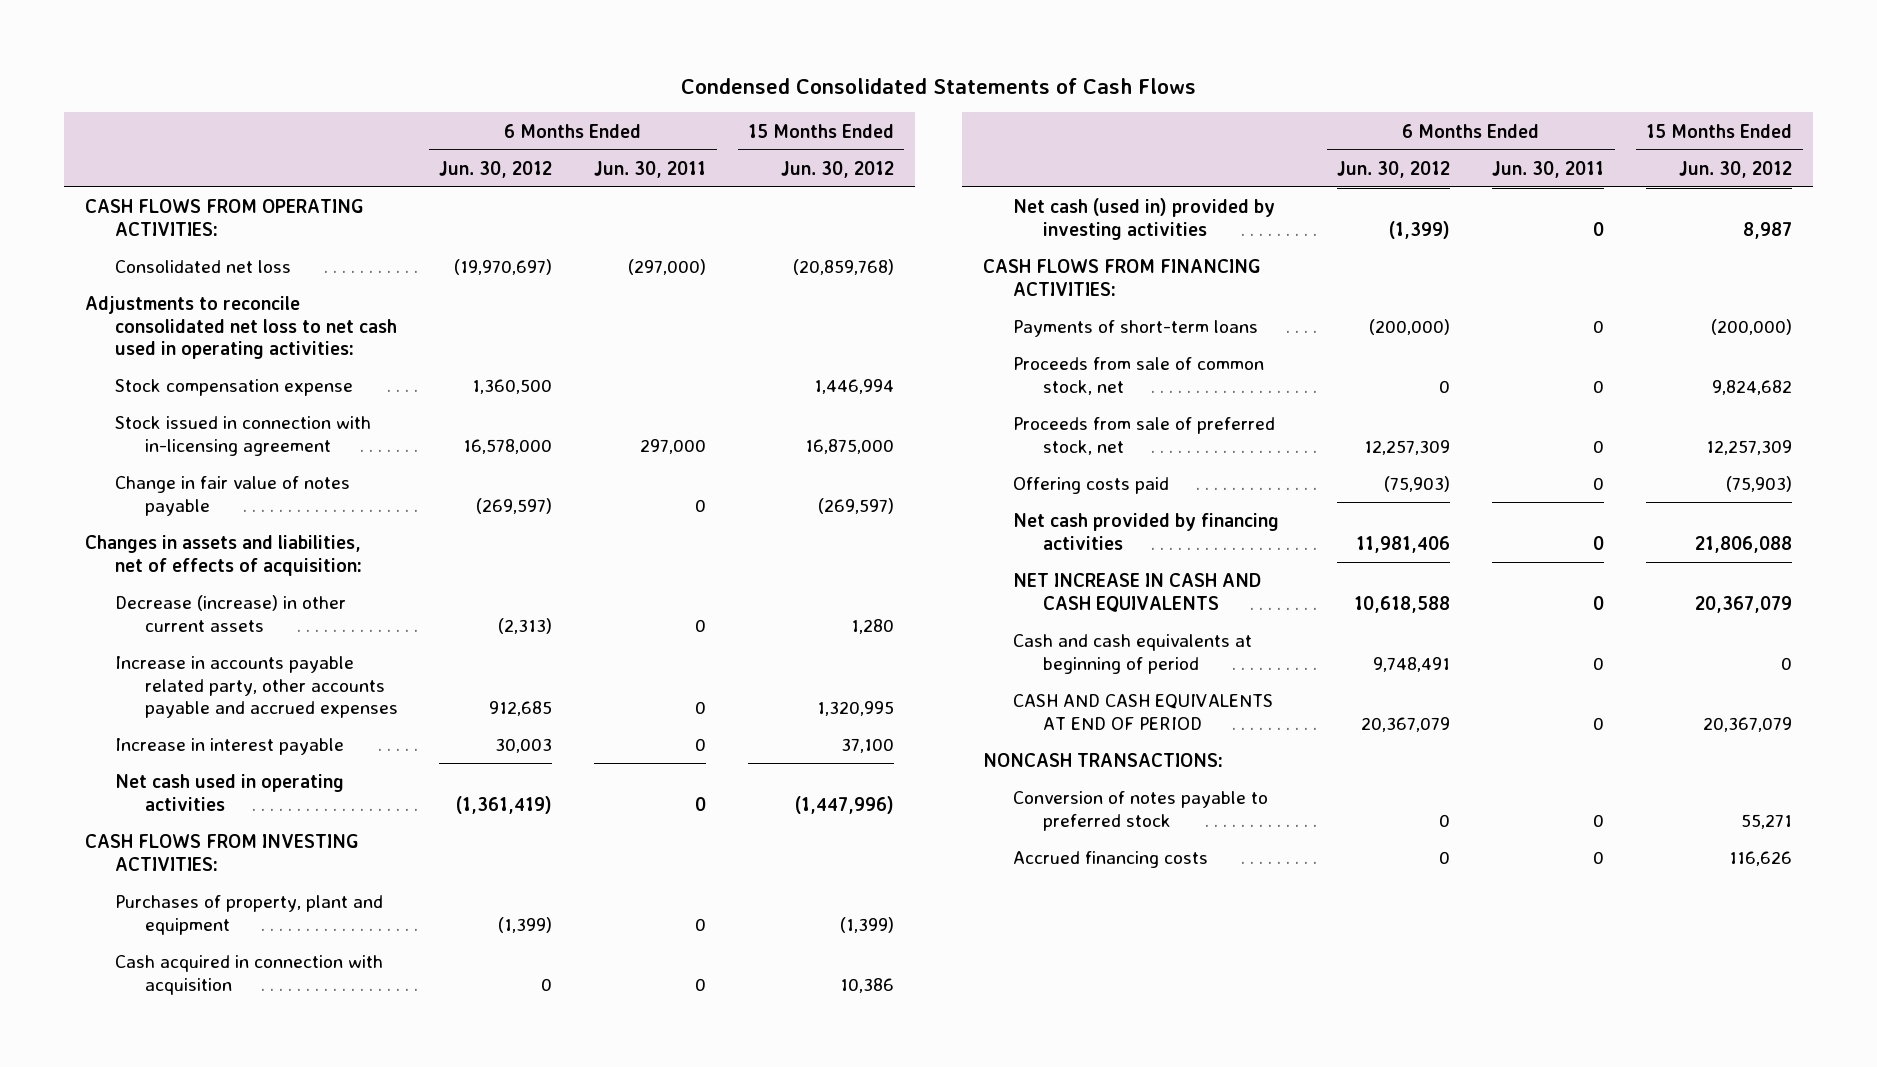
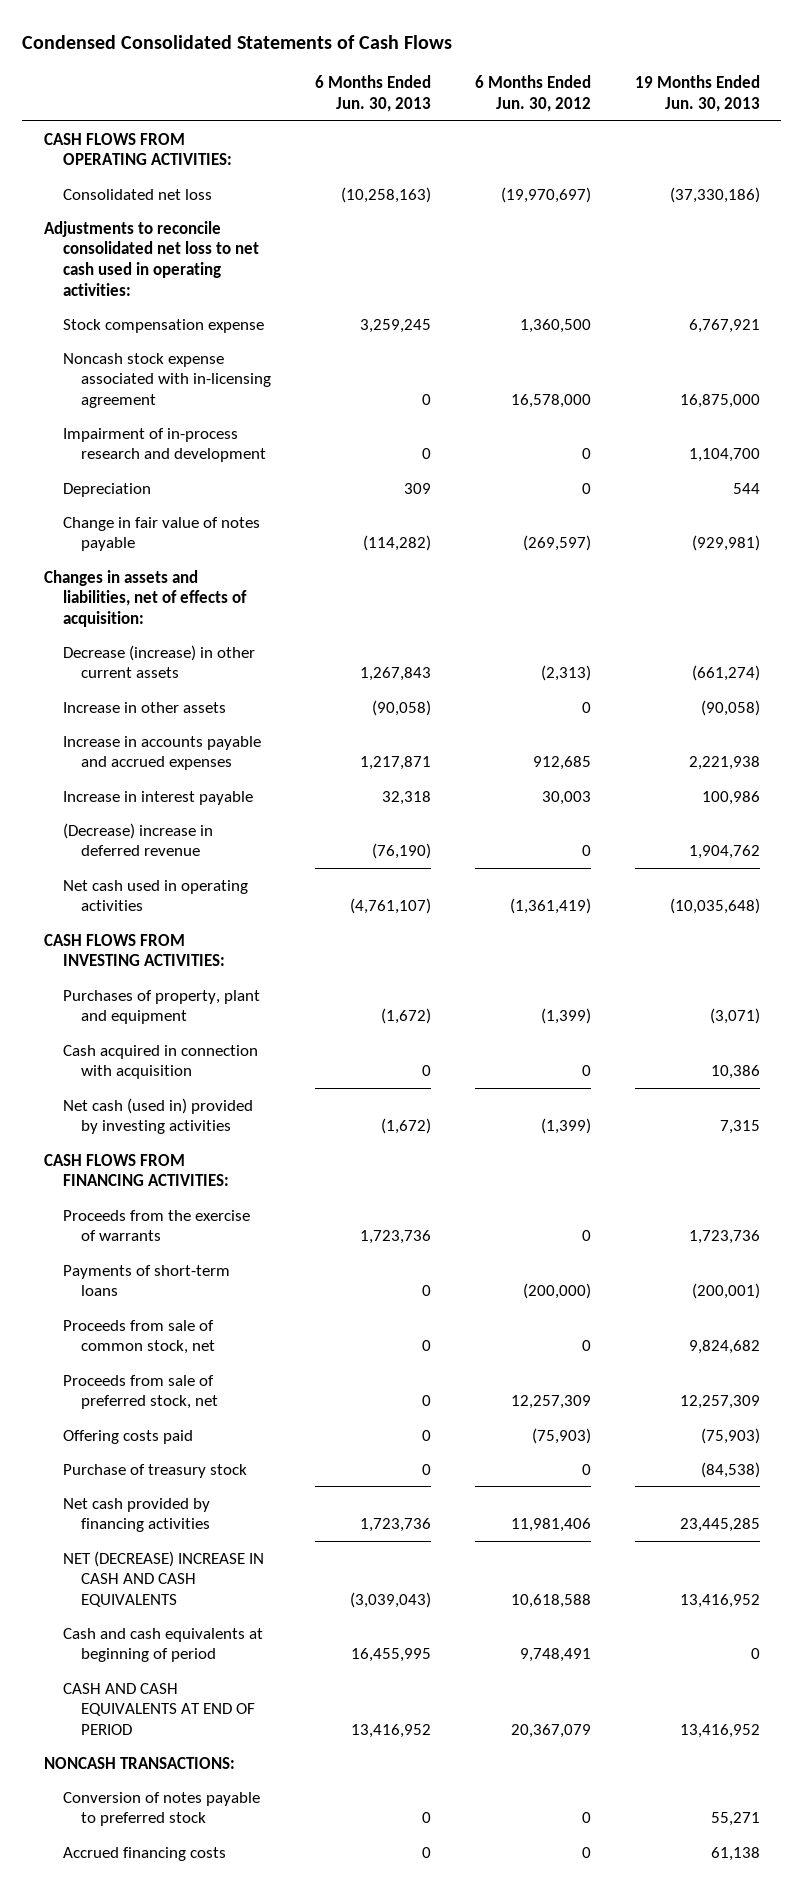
- | 6 Months Ended Jun. 30, 2012 | 6 Months Ended Jun. 30, 2011 | 15 Months Ended Jun. 30, 2012
+ | 6 Months Ended Jun. 30, 2013 | 6 Months Ended Jun. 30, 2012 | 19 Months Ended Jun. 30, 2013
- Stock issued in connection with in-licensing agreement | 16,578,000 | 297,000 | 16,875,000
+ Noncash stock expense associated with in-licensing agreement | 0 | 16,578,000 | 16,875,000
+ Impairment of in-process research and development | 0 | 0 | 1,104,700
+ Depreciation | 309 | 0 | 544
- Increase in accounts payable related party, other accounts payable and accrued expenses | 912,685 | 0 | 1,320,995
+ Increase in other assets | (90,058) | 0 | (90,058)
+ Increase in accounts payable and accrued expenses | 1,217,871 | 912,685 | 2,221,938
+ (Decrease) increase in deferred revenue | (76,190) | 0 | 1,904,762
+ Proceeds from the exercise of warrants | 1,723,736 | 0 | 1,723,736
+ Purchase of treasury stock | 0 | 0 | (84,538)
- NET INCREASE IN CASH AND CASH EQUIVALENTS | 10,618,588 | 0 | 20,367,079
+ NET (DECREASE) INCREASE IN CASH AND CASH EQUIVALENTS | (3,039,043) | 10,618,588 | 13,416,952

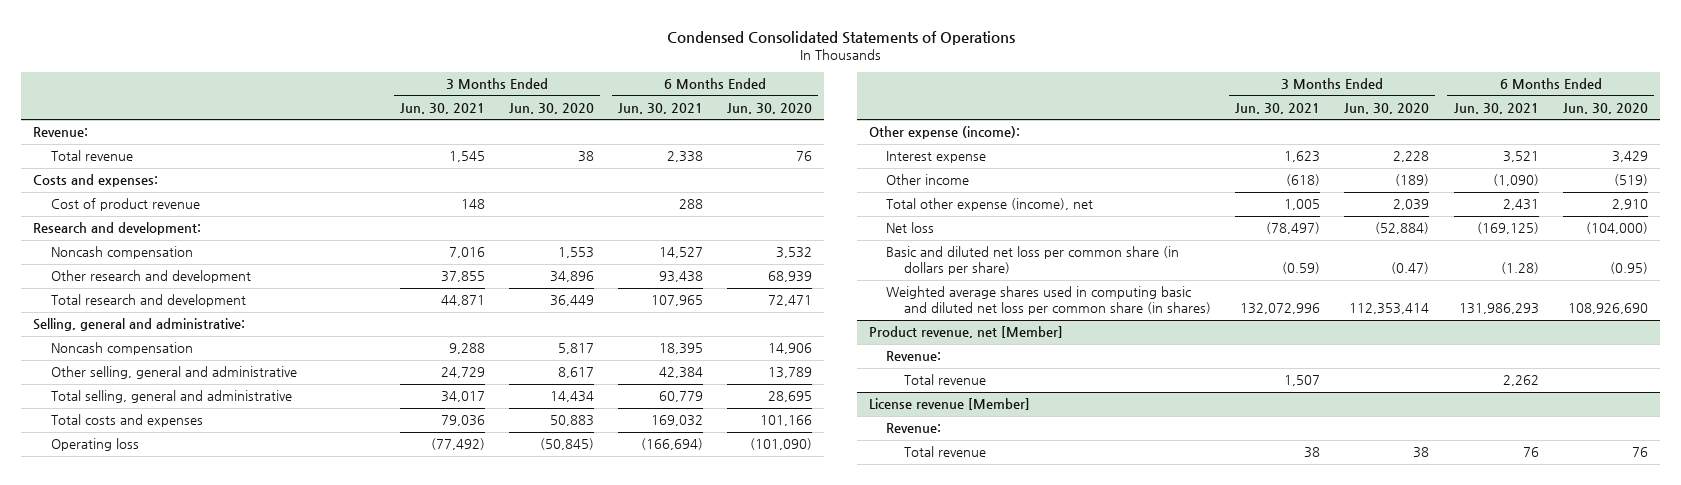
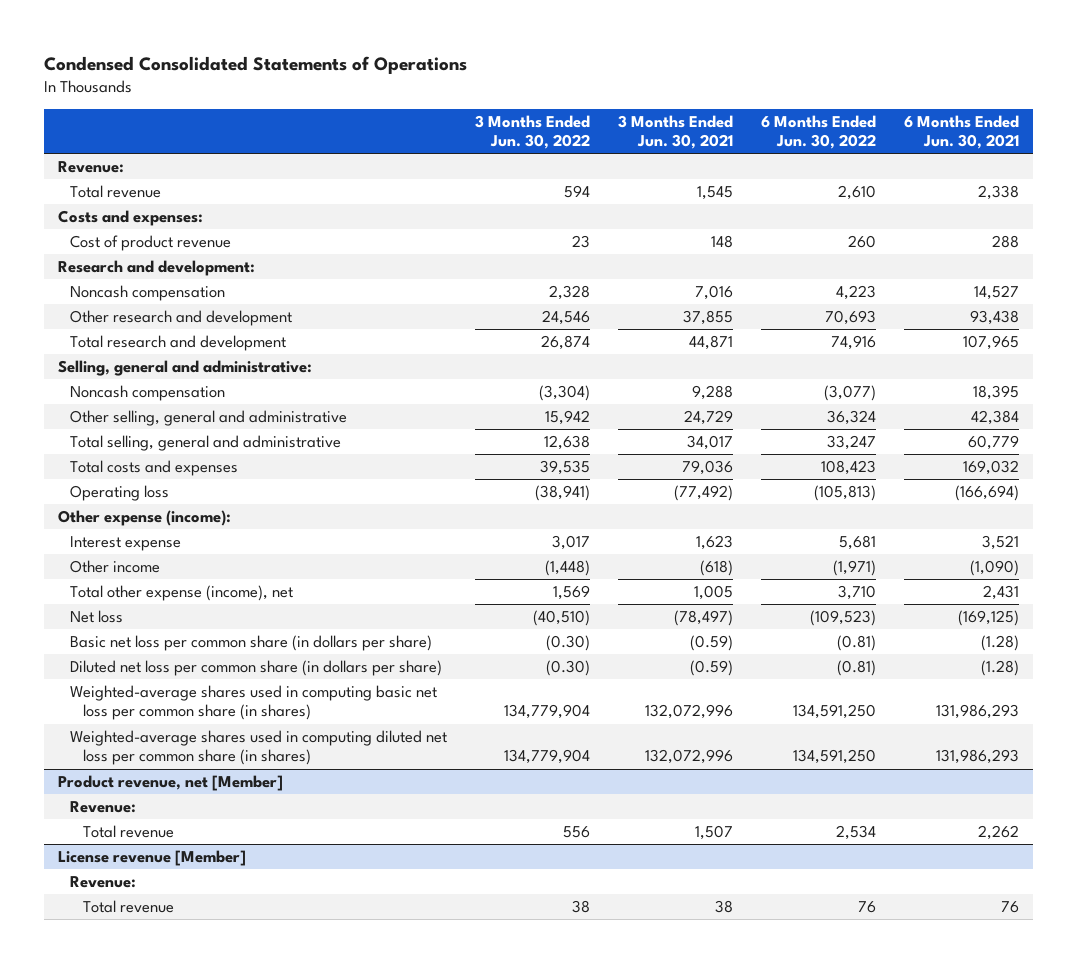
- | 3 Months Ended Jun. 30, 2021 | 3 Months Ended Jun. 30, 2020 | 6 Months Ended Jun. 30, 2021 | 6 Months Ended Jun. 30, 2020
+ | 3 Months Ended Jun. 30, 2022 | 3 Months Ended Jun. 30, 2021 | 6 Months Ended Jun. 30, 2022 | 6 Months Ended Jun. 30, 2021
- Basic and diluted net loss per common share (in dollars per share) | (0.59) | (0.47) | (1.28) | (0.95)
- Weighted average shares used in computing basic and diluted net loss per common share (in shares) | 132,072,996 | 112,353,414 | 131,986,293 | 108,926,690
+ Basic net loss per common share (in dollars per share) | (0.30) | (0.59) | (0.81) | (1.28)
+ Diluted net loss per common share (in dollars per share) | (0.30) | (0.59) | (0.81) | (1.28)
+ Weighted-average shares used in computing basic net loss per common share (in shares) | 134,779,904 | 132,072,996 | 134,591,250 | 131,986,293
+ Weighted-average shares used in computing diluted net loss per common share (in shares) | 134,779,904 | 132,072,996 | 134,591,250 | 131,986,293

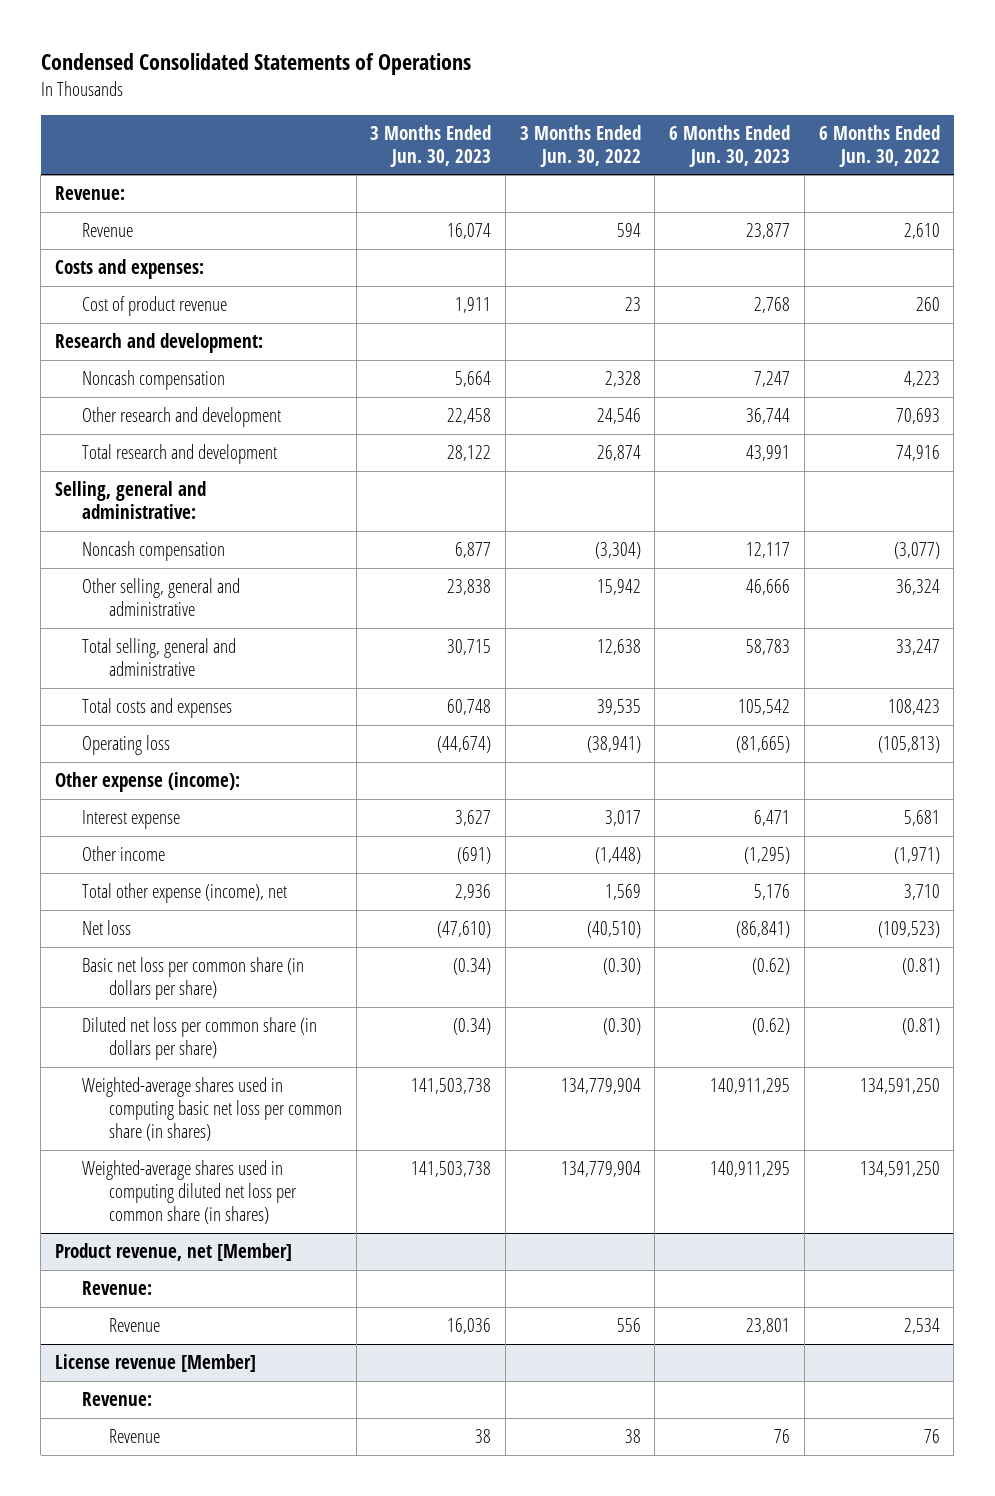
- | 3 Months Ended Jun. 30, 2022 | 3 Months Ended Jun. 30, 2021 | 6 Months Ended Jun. 30, 2022 | 6 Months Ended Jun. 30, 2021
+ | 3 Months Ended Jun. 30, 2023 | 3 Months Ended Jun. 30, 2022 | 6 Months Ended Jun. 30, 2023 | 6 Months Ended Jun. 30, 2022
- Total revenue | 594 | 1,545 | 2,610 | 2,338
+ Revenue | 16,074 | 594 | 23,877 | 2,610
@ Product revenue, net [Member]
- Total revenue | 556 | 1,507 | 2,534 | 2,262
+ Revenue | 16,036 | 556 | 23,801 | 2,534
@ License revenue [Member]
- Total revenue | 38 | 38 | 76 | 76
+ Revenue | 38 | 38 | 76 | 76

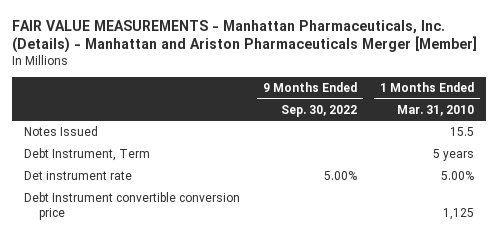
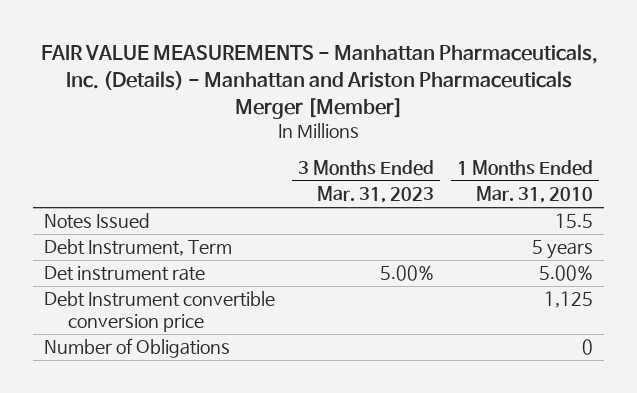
- | 9 Months Ended Sep. 30, 2022 | 1 Months Ended Mar. 31, 2010
+ | 3 Months Ended Mar. 31, 2023 | 1 Months Ended Mar. 31, 2010
+ Number of Obligations | | 0

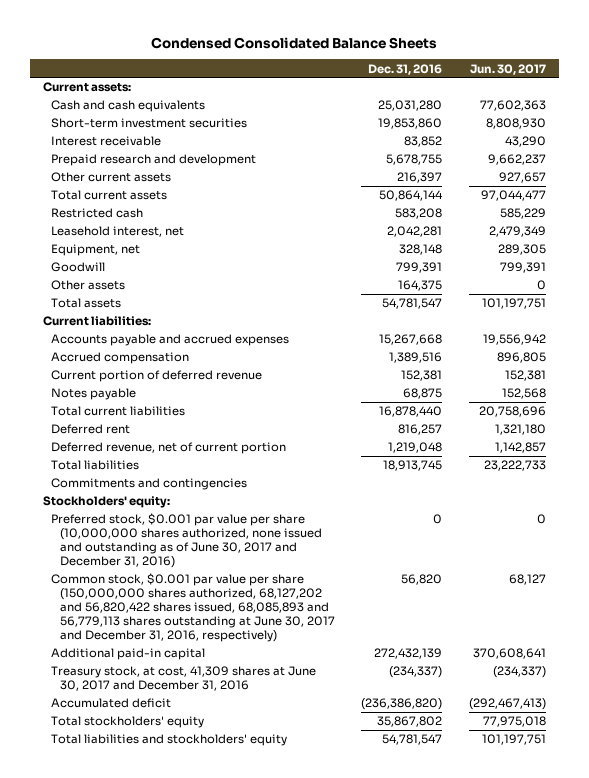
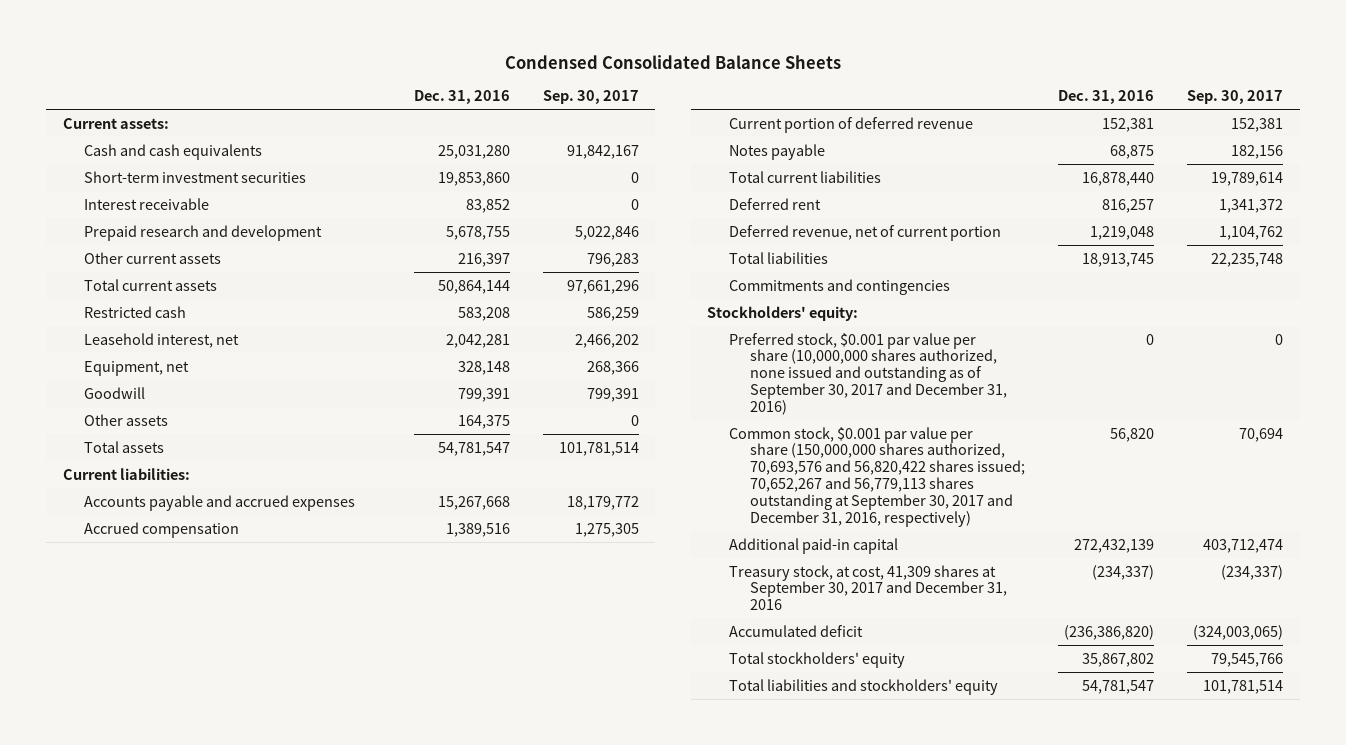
- | Dec. 31, 2016 | Jun. 30, 2017
+ | Dec. 31, 2016 | Sep. 30, 2017
- Preferred stock, $0.001 par value per share (10,000,000 shares authorized, none issued and outstanding as of June 30, 2017 and December 31, 2016) | 0 | 0
- Common stock, $0.001 par value per share (150,000,000 shares authorized, 68,127,202 and 56,820,422 shares issued, 68,085,893 and 56,779,113 shares outstanding at June 30, 2017 and December 31, 2016, respectively) | 56,820 | 68,127
+ Preferred stock, $0.001 par value per share (10,000,000 shares authorized, none issued and outstanding as of September 30, 2017 and December 31, 2016) | 0 | 0
+ Common stock, $0.001 par value per share (150,000,000 shares authorized, 70,693,576 and 56,820,422 shares issued; 70,652,267 and 56,779,113 shares outstanding at September 30, 2017 and December 31, 2016, respectively) | 56,820 | 70,694
- Treasury stock, at cost, 41,309 shares at June 30, 2017 and December 31, 2016 | (234,337) | (234,337)
+ Treasury stock, at cost, 41,309 shares at September 30, 2017 and December 31, 2016 | (234,337) | (234,337)

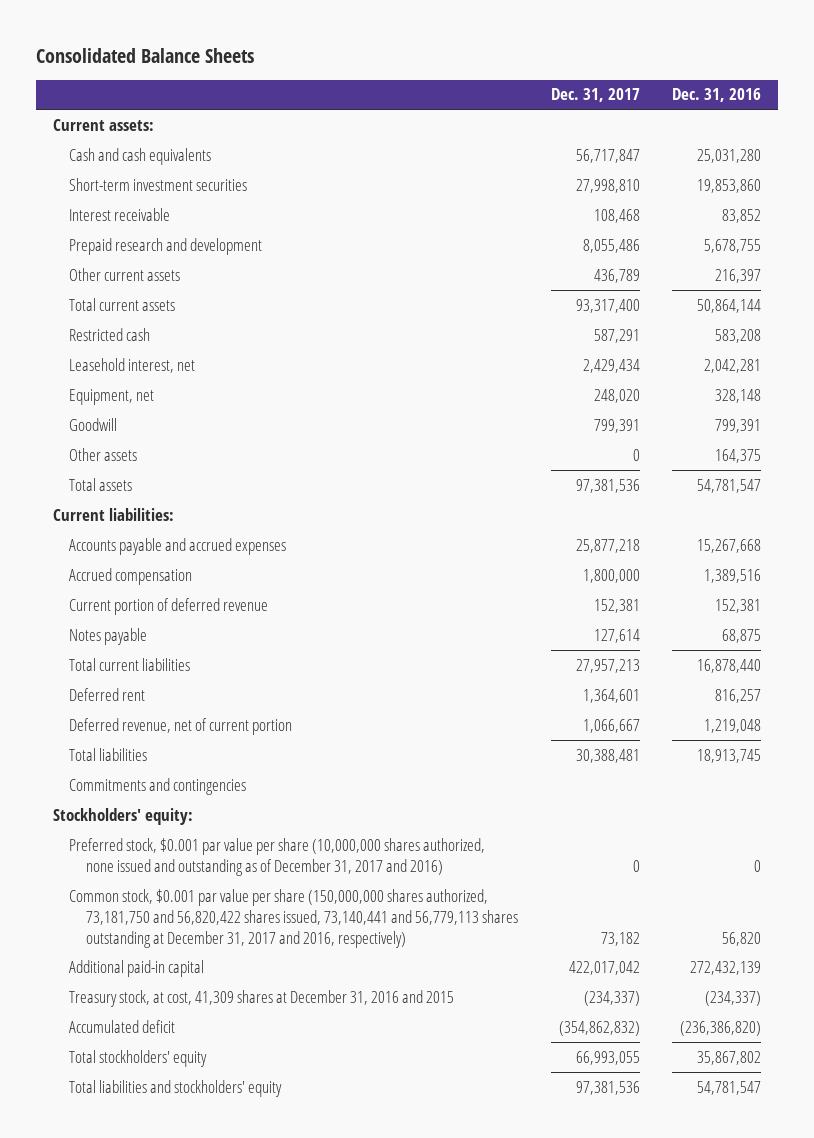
- Condensed Consolidated Balance Sheets
+ Consolidated Balance Sheets
- | Dec. 31, 2016 | Sep. 30, 2017
+ | Dec. 31, 2017 | Dec. 31, 2016
- Preferred stock, $0.001 par value per share (10,000,000 shares authorized, none issued and outstanding as of September 30, 2017 and December 31, 2016) | 0 | 0
- Common stock, $0.001 par value per share (150,000,000 shares authorized, 70,693,576 and 56,820,422 shares issued; 70,652,267 and 56,779,113 shares outstanding at September 30, 2017 and December 31, 2016, respectively) | 56,820 | 70,694
+ Preferred stock, $0.001 par value per share (10,000,000 shares authorized, none issued and outstanding as of December 31, 2017 and 2016) | 0 | 0
+ Common stock, $0.001 par value per share (150,000,000 shares authorized, 73,181,750 and 56,820,422 shares issued, 73,140,441 and 56,779,113 shares outstanding at December 31, 2017 and 2016, respectively) | 73,182 | 56,820
- Treasury stock, at cost, 41,309 shares at September 30, 2017 and December 31, 2016 | (234,337) | (234,337)
+ Treasury stock, at cost, 41,309 shares at December 31, 2016 and 2015 | (234,337) | (234,337)

